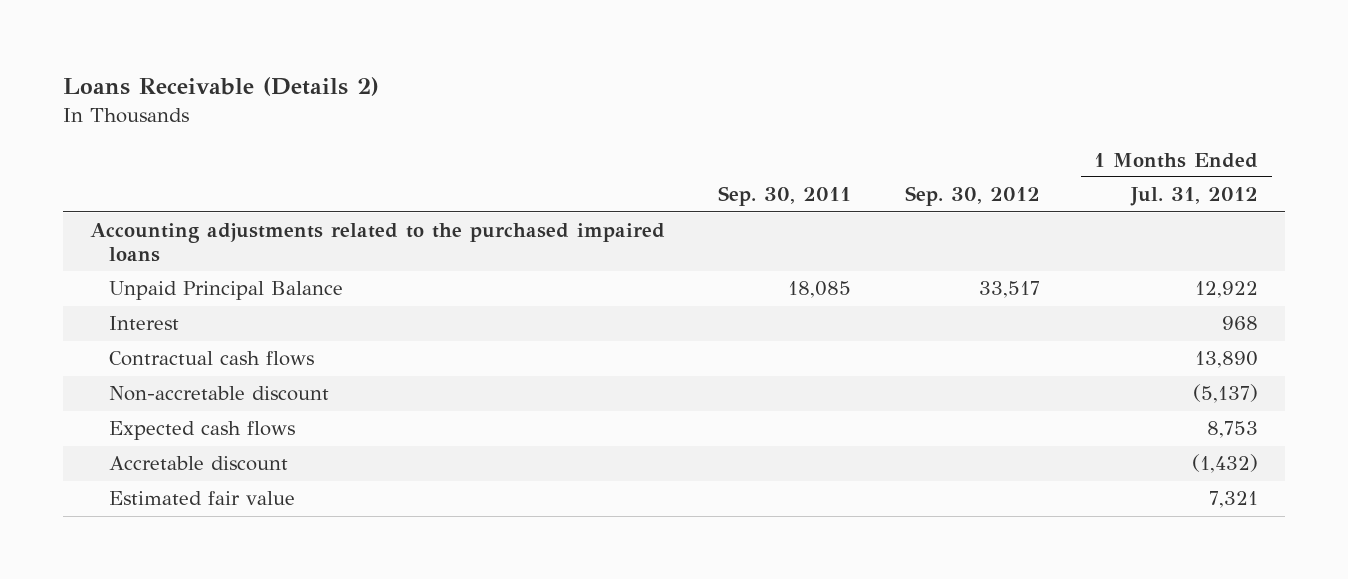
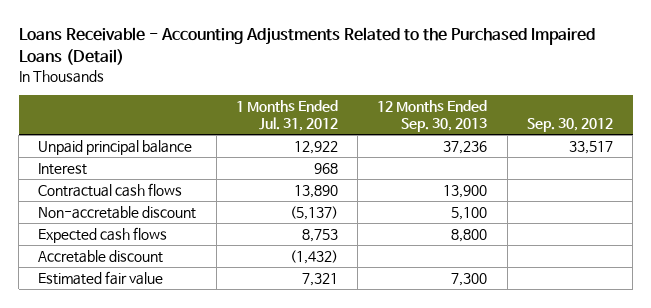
- Loans Receivable (Details 2)
+ Loans Receivable - Accounting Adjustments Related to the Purchased Impaired Loans (Detail)
- | Sep. 30, 2011 | Sep. 30, 2012 | 1 Months Ended Jul. 31, 2012
+ | 1 Months Ended Jul. 31, 2012 | 12 Months Ended Sep. 30, 2013 | Sep. 30, 2012
- Accounting adjustments related to the purchased impaired loans
- Unpaid Principal Balance | 18,085 | 33,517 | 12,922
+ Unpaid principal balance | 12,922 | 37,236 | 33,517

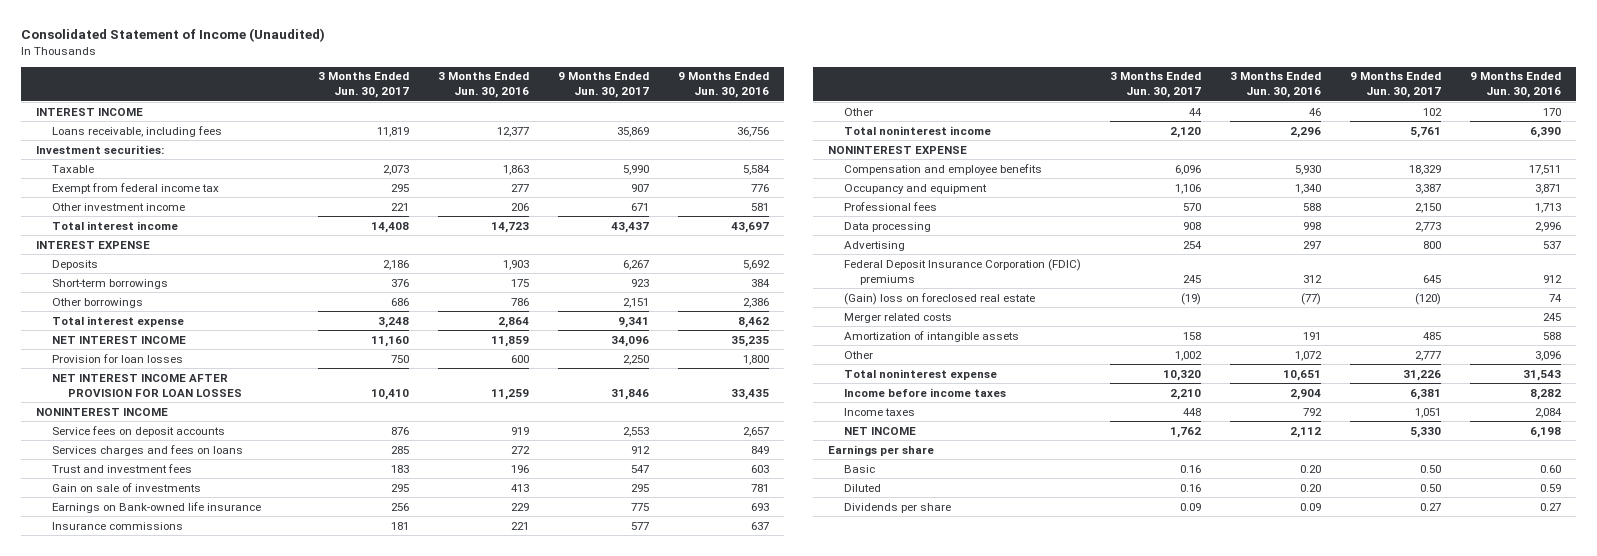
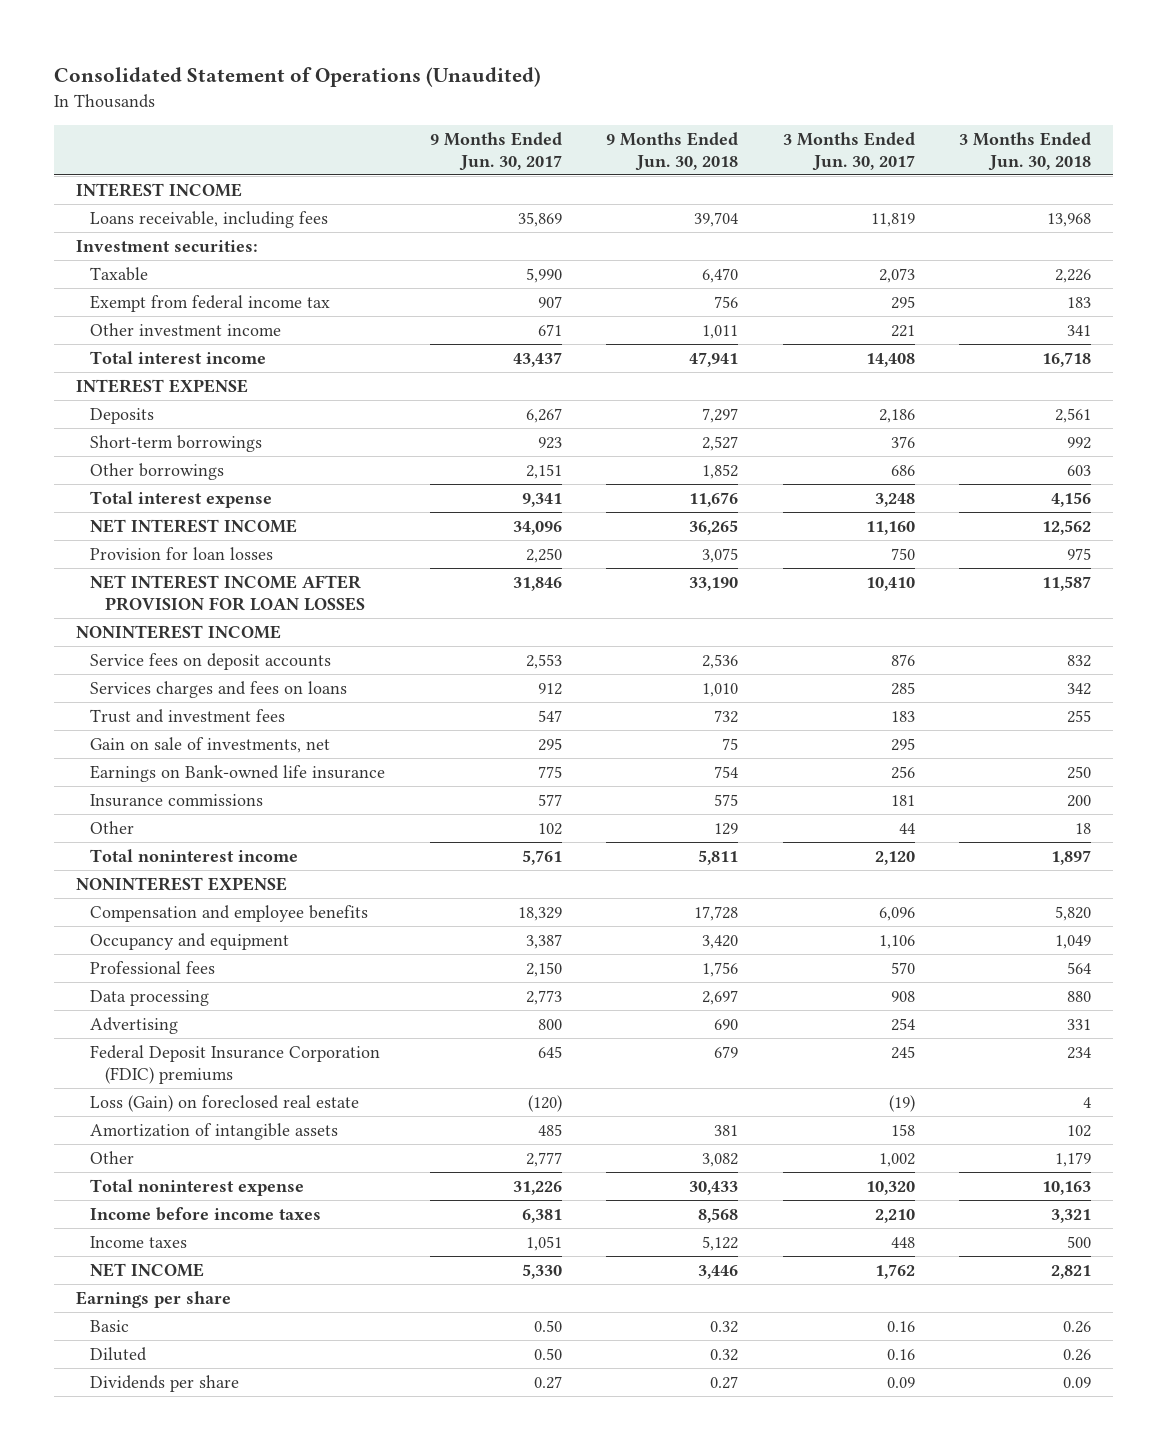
- Consolidated Statement of Income (Unaudited)
+ Consolidated Statement of Operations (Unaudited)
- | 3 Months Ended Jun. 30, 2017 | 3 Months Ended Jun. 30, 2016 | 9 Months Ended Jun. 30, 2017 | 9 Months Ended Jun. 30, 2016
+ | 9 Months Ended Jun. 30, 2017 | 9 Months Ended Jun. 30, 2018 | 3 Months Ended Jun. 30, 2017 | 3 Months Ended Jun. 30, 2018
- Gain on sale of investments | 295 | 413 | 295 | 781
+ Gain on sale of investments, net | 295 | 75 | 295 |
- (Gain) loss on foreclosed real estate | (19) | (77) | (120) | 74
- Merger related costs | | | | 245
+ Loss (Gain) on foreclosed real estate | (120) | | (19) | 4

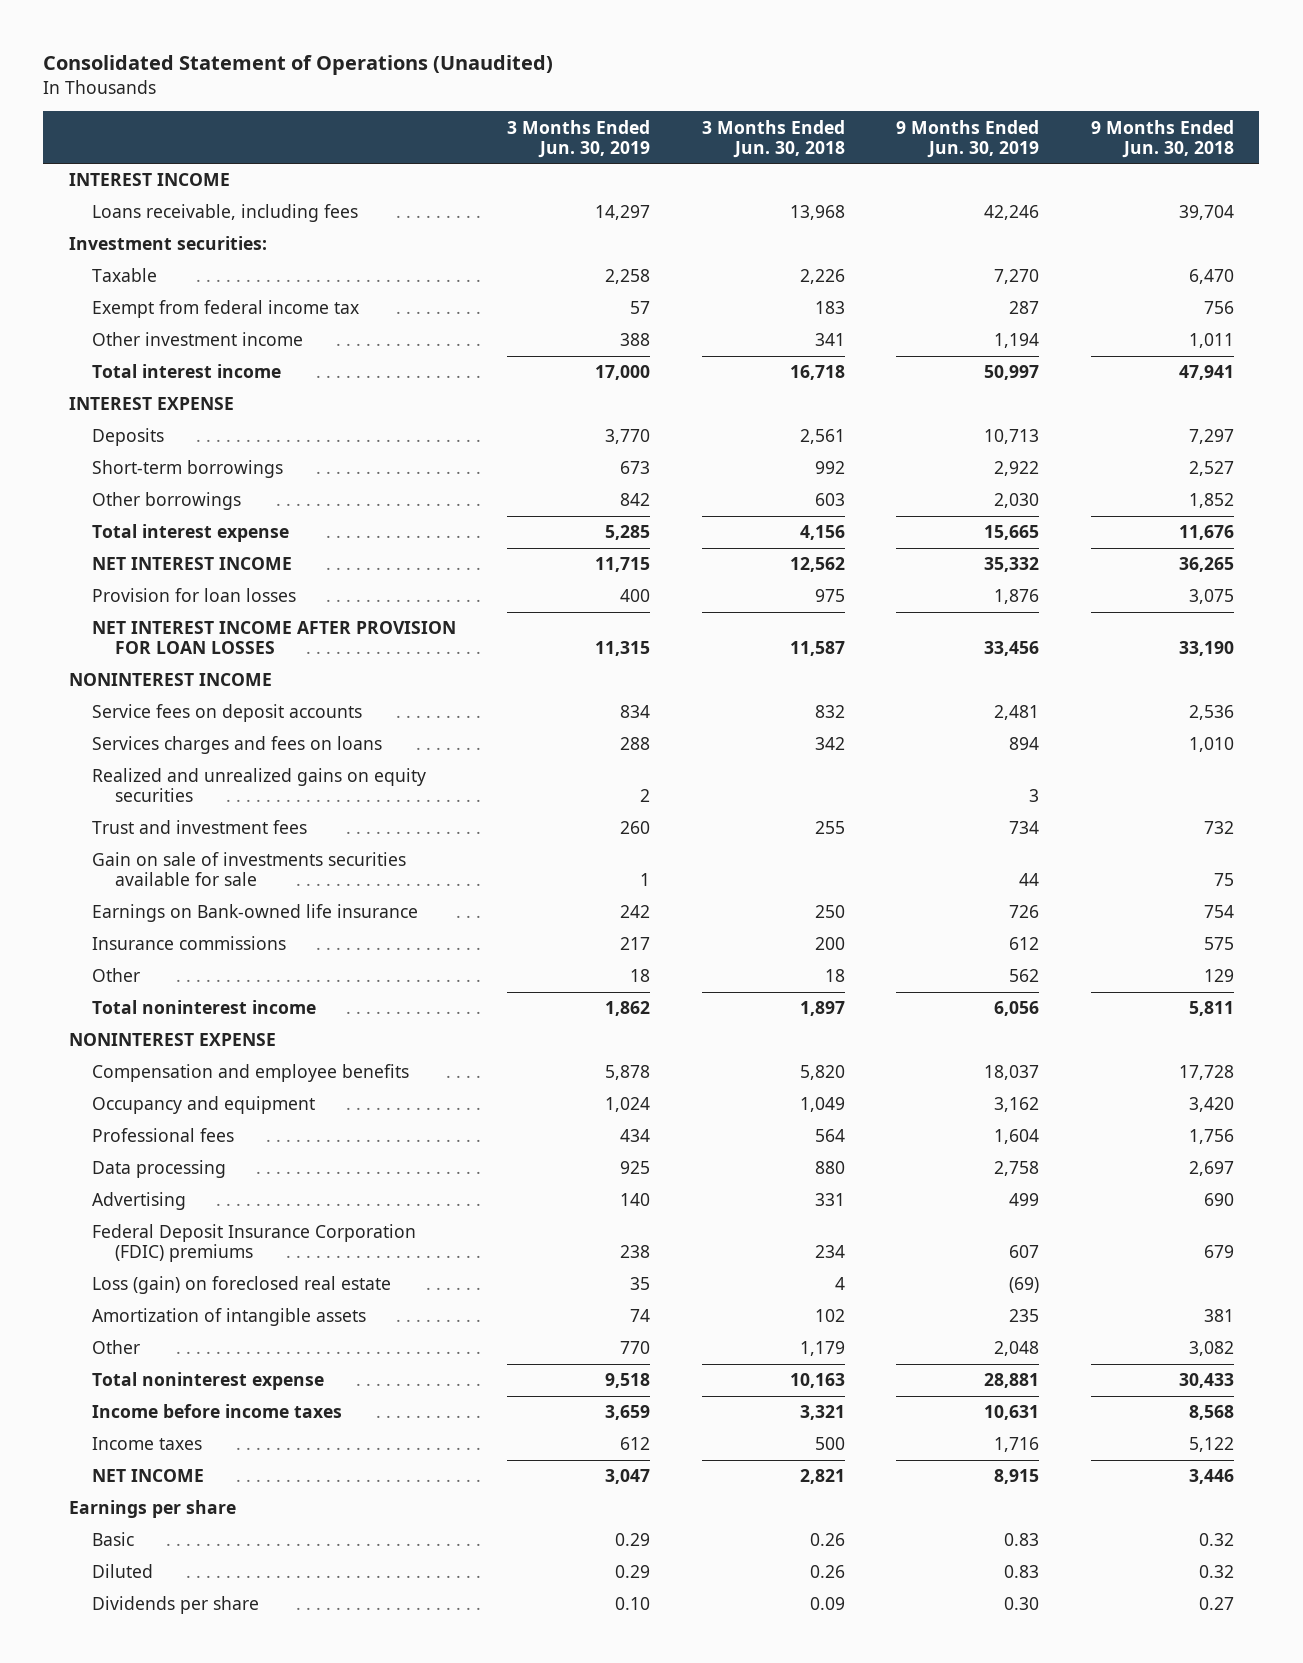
- | 9 Months Ended Jun. 30, 2017 | 9 Months Ended Jun. 30, 2018 | 3 Months Ended Jun. 30, 2017 | 3 Months Ended Jun. 30, 2018
+ | 3 Months Ended Jun. 30, 2019 | 3 Months Ended Jun. 30, 2018 | 9 Months Ended Jun. 30, 2019 | 9 Months Ended Jun. 30, 2018
+ Realized and unrealized gains on equity securities | 2 | | 3 |
- Gain on sale of investments, net | 295 | 75 | 295 |
+ Gain on sale of investments securities available for sale | 1 | | 44 | 75
- Loss (Gain) on foreclosed real estate | (120) | | (19) | 4
+ Loss (gain) on foreclosed real estate | 35 | 4 | (69) |

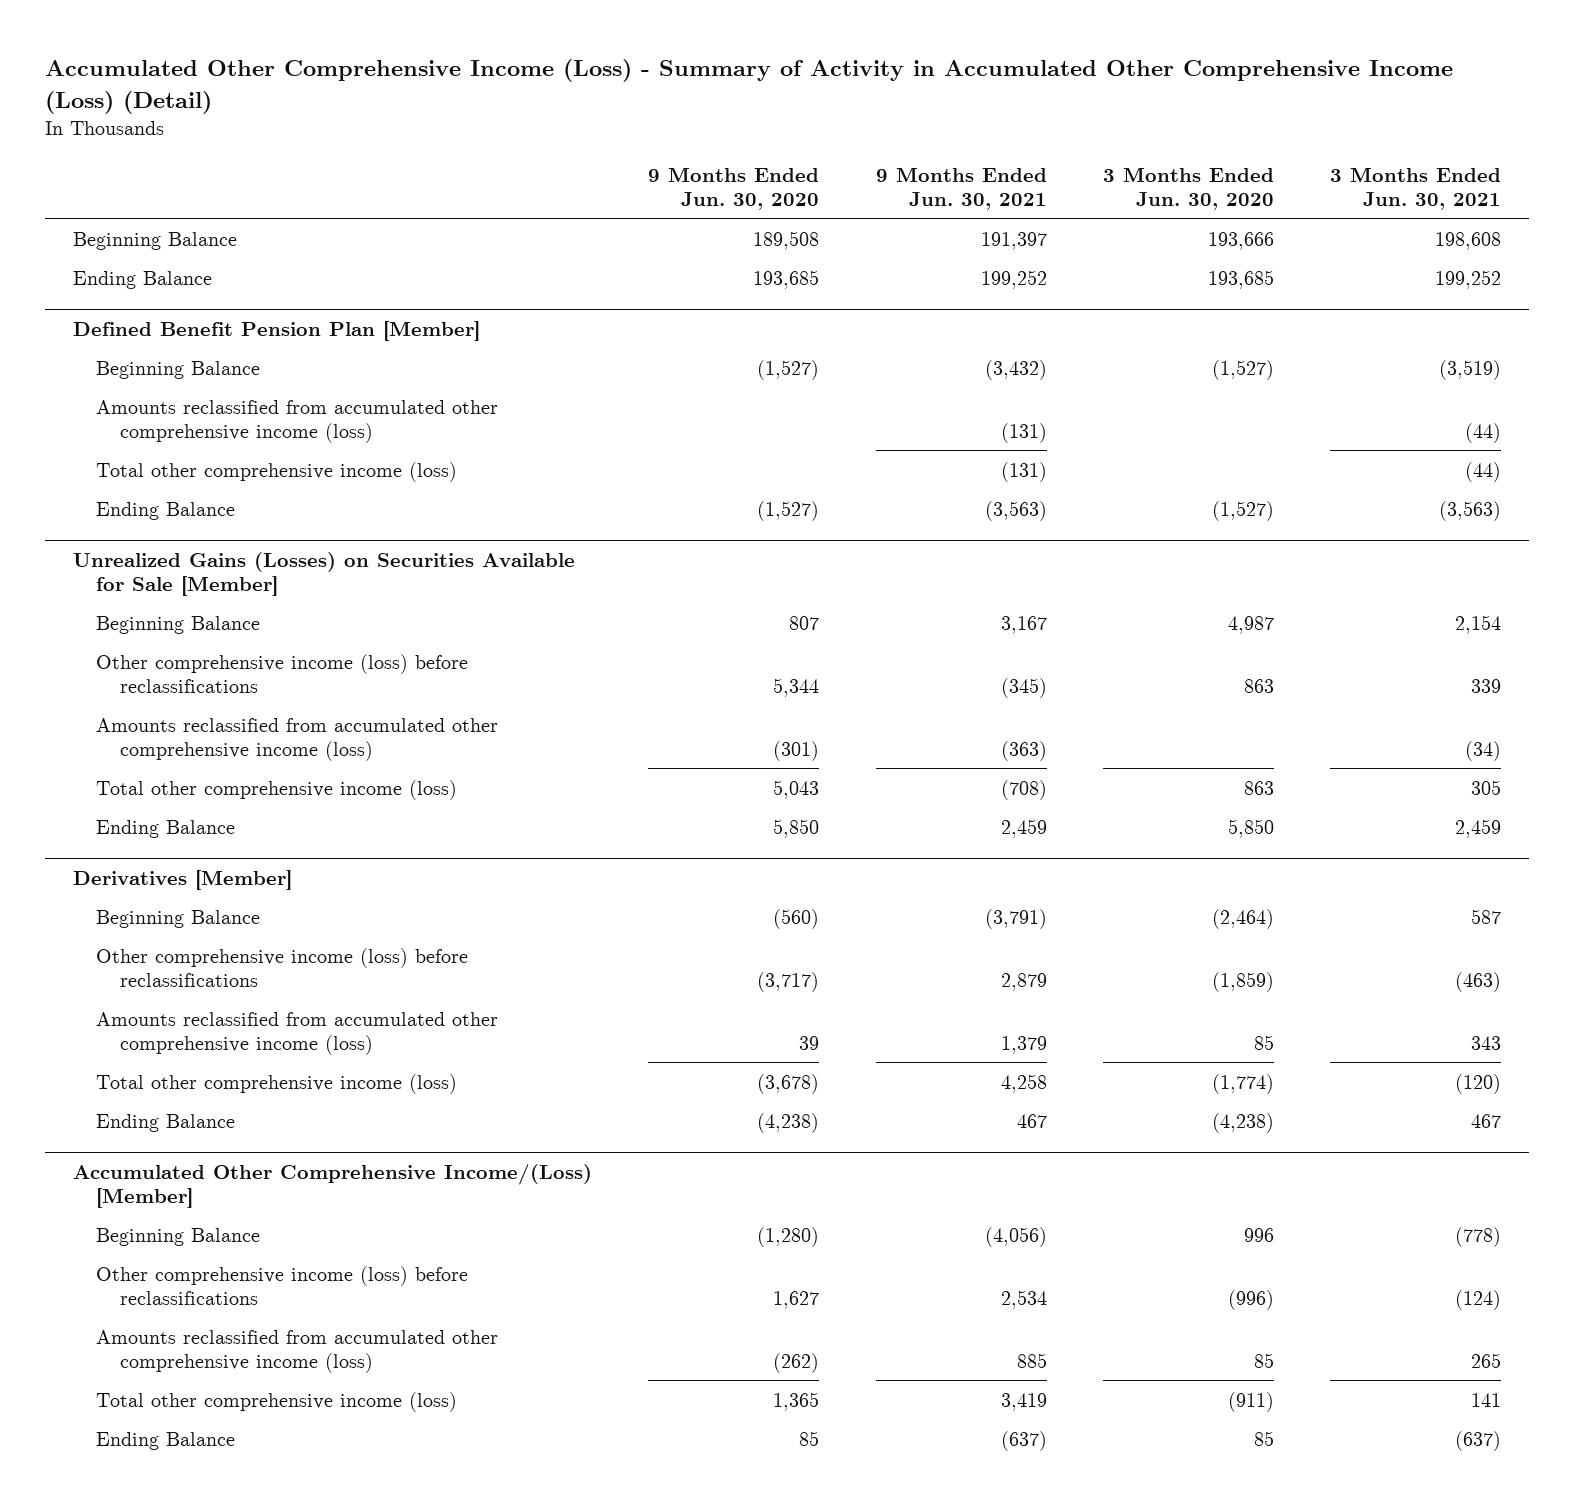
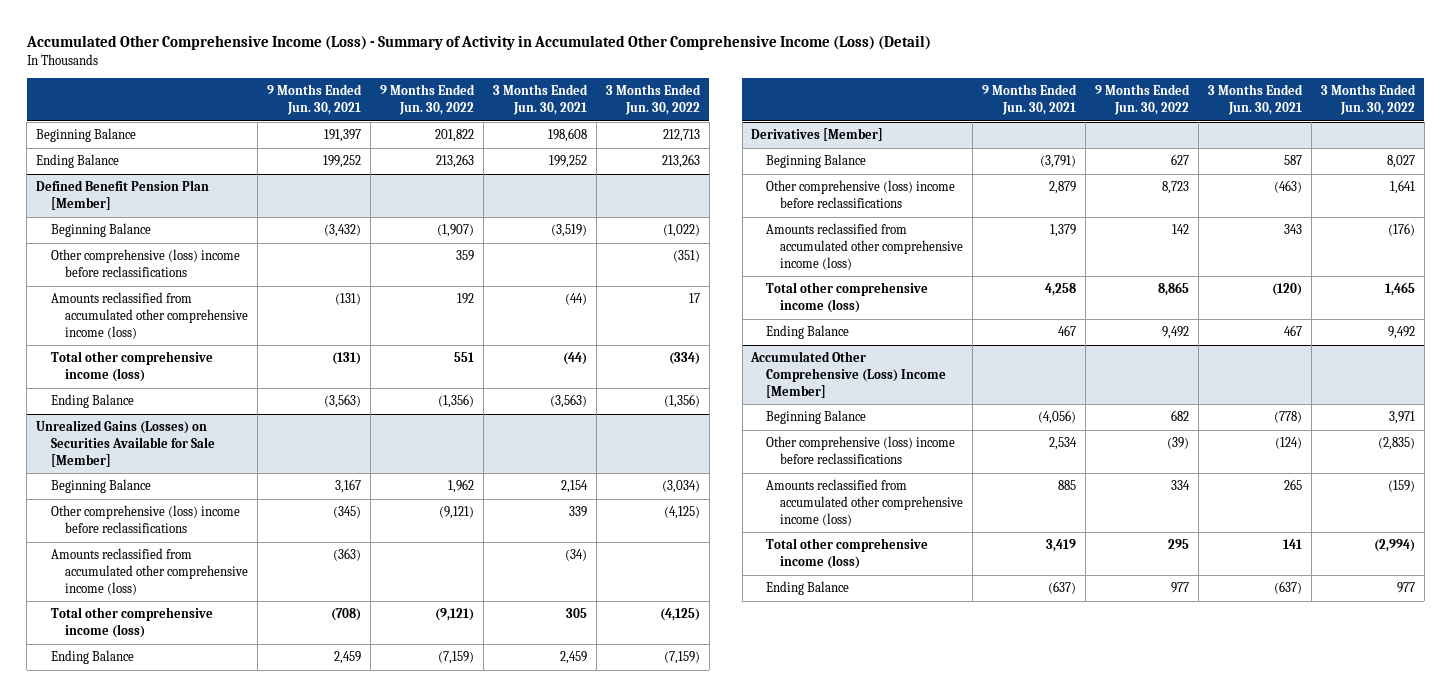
- | 9 Months Ended Jun. 30, 2020 | 9 Months Ended Jun. 30, 2021 | 3 Months Ended Jun. 30, 2020 | 3 Months Ended Jun. 30, 2021
+ | 9 Months Ended Jun. 30, 2021 | 9 Months Ended Jun. 30, 2022 | 3 Months Ended Jun. 30, 2021 | 3 Months Ended Jun. 30, 2022
@ Defined Benefit Pension Plan [Member]
+ Other comprehensive (loss) income before reclassifications | | 359 | | (351)
@ Unrealized Gains (Losses) on Securities Available for Sale [Member]
- Other comprehensive income (loss) before reclassifications | 5,344 | (345) | 863 | 339
+ Other comprehensive (loss) income before reclassifications | (345) | (9,121) | 339 | (4,125)
@ Derivatives [Member]
- Other comprehensive income (loss) before reclassifications | (3,717) | 2,879 | (1,859) | (463)
+ Other comprehensive (loss) income before reclassifications | 2,879 | 8,723 | (463) | 1,641
- Accumulated Other Comprehensive Income/(Loss) [Member]
+ Accumulated Other Comprehensive (Loss) Income [Member]
- Other comprehensive income (loss) before reclassifications | 1,627 | 2,534 | (996) | (124)
+ Other comprehensive (loss) income before reclassifications | 2,534 | (39) | (124) | (2,835)

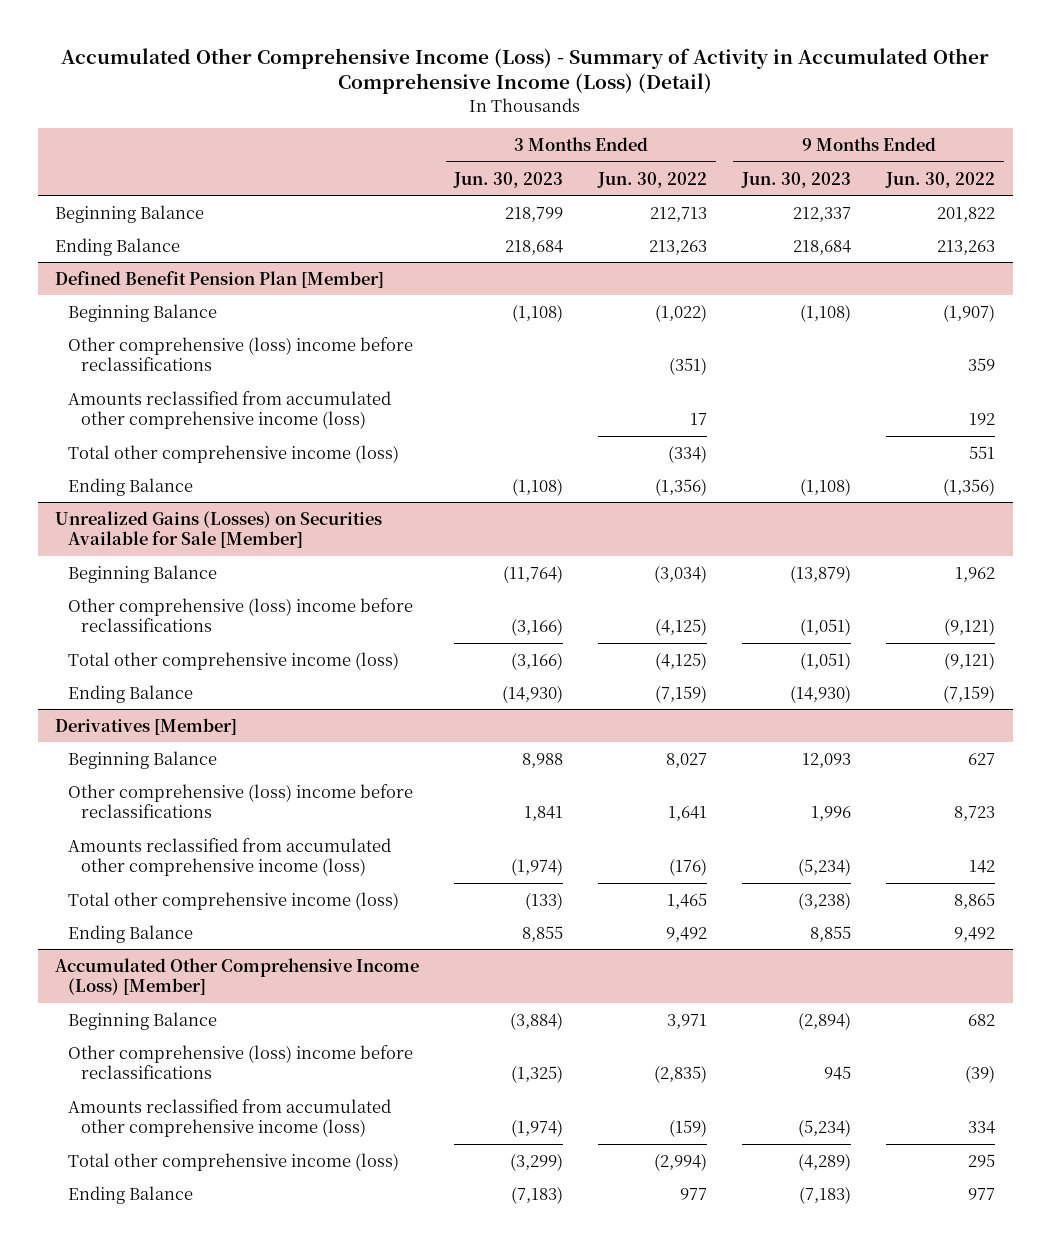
- | 9 Months Ended Jun. 30, 2021 | 9 Months Ended Jun. 30, 2022 | 3 Months Ended Jun. 30, 2021 | 3 Months Ended Jun. 30, 2022
+ | 3 Months Ended Jun. 30, 2023 | 3 Months Ended Jun. 30, 2022 | 9 Months Ended Jun. 30, 2023 | 9 Months Ended Jun. 30, 2022
@ Unrealized Gains (Losses) on Securities Available for Sale [Member]
- Amounts reclassified from accumulated other comprehensive income (loss) | (363) | | (34) |
- Accumulated Other Comprehensive (Loss) Income [Member]
+ Accumulated Other Comprehensive Income (Loss) [Member]

